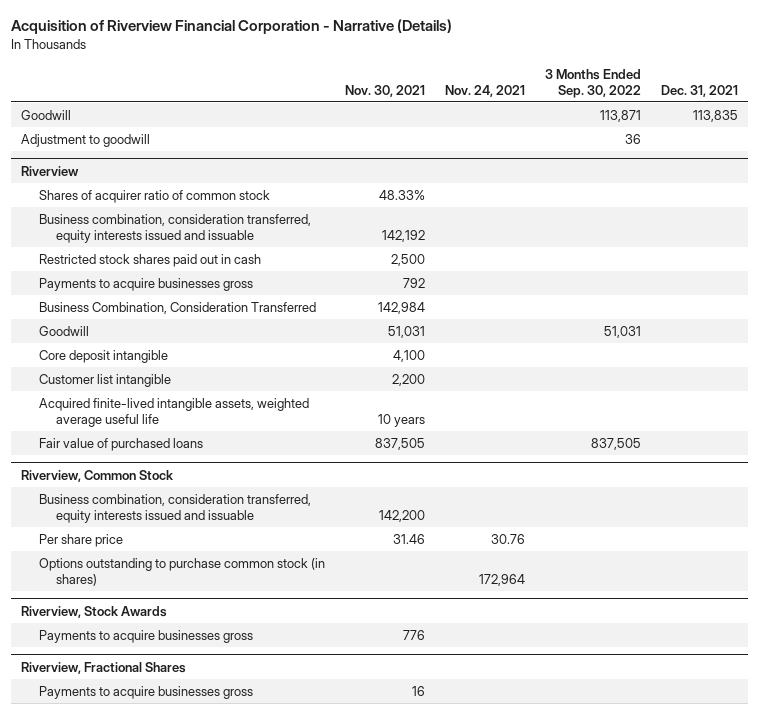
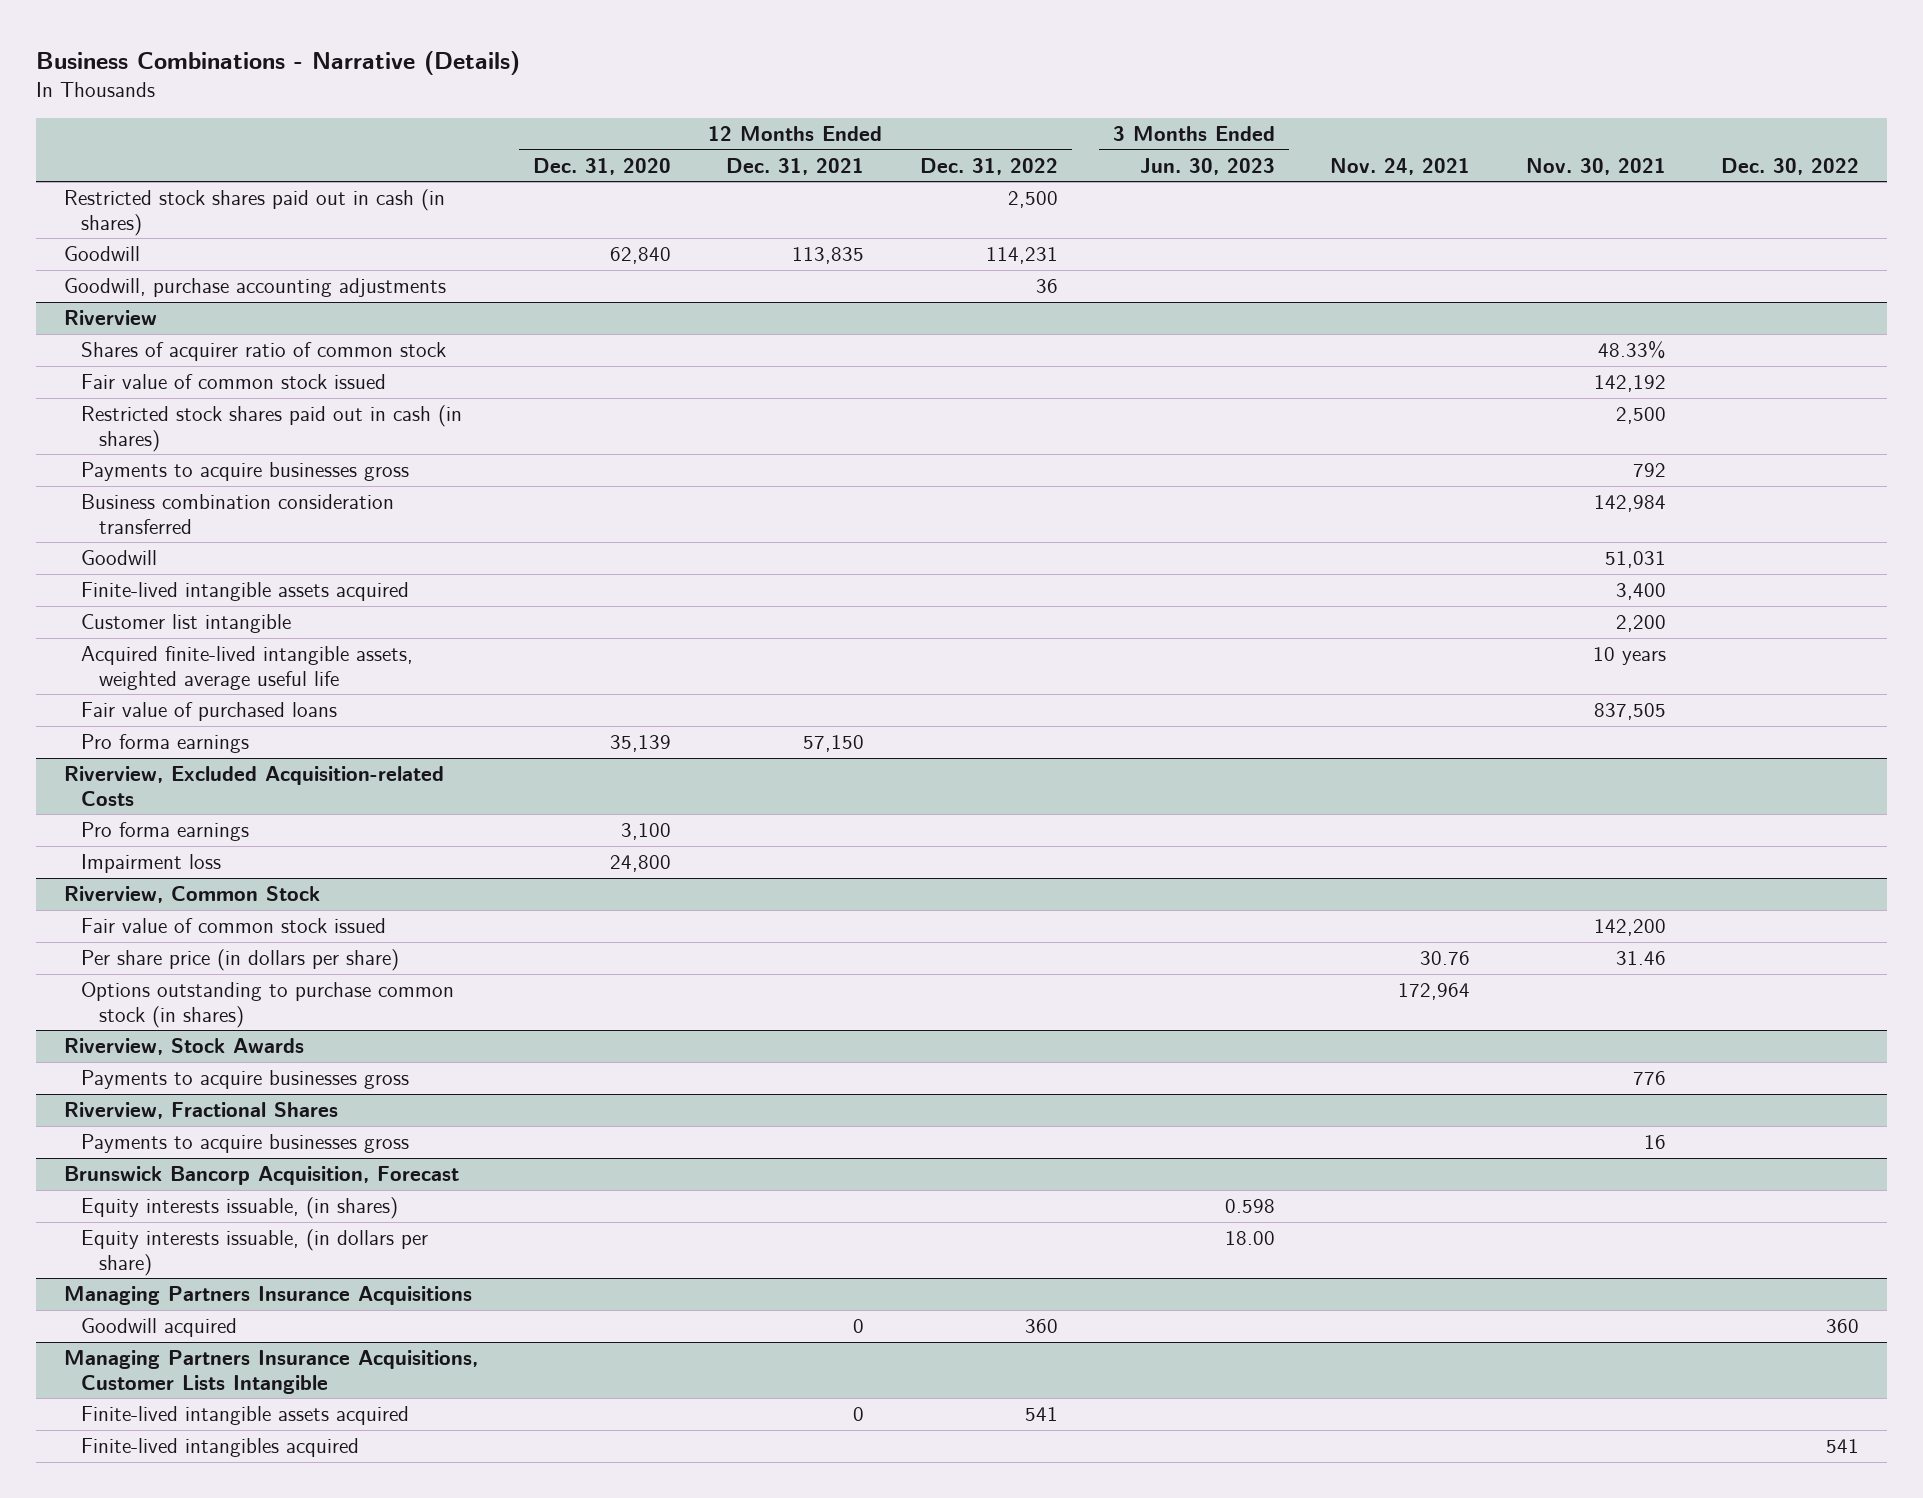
- Acquisition of Riverview Financial Corporation - Narrative (Details)
+ Business Combinations - Narrative (Details)
- | Nov. 30, 2021 | Nov. 24, 2021 | 3 Months Ended Sep. 30, 2022 | Dec. 31, 2021
+ | 12 Months Ended Dec. 31, 2020 | 12 Months Ended Dec. 31, 2021 | 12 Months Ended Dec. 31, 2022 | 3 Months Ended Jun. 30, 2023 | Nov. 24, 2021 | Nov. 30, 2021 | Dec. 30, 2022
+ Restricted stock shares paid out in cash (in shares) | | | 2,500 | | | |
- Adjustment to goodwill | | | 36 |
+ Goodwill, purchase accounting adjustments | | | 36 | | | |
@ Riverview
- Business combination, consideration transferred, equity interests issued and issuable | 142,192 | | |
- Restricted stock shares paid out in cash | 2,500 | | |
+ Fair value of common stock issued | | | | | | 142,192 |
+ Restricted stock shares paid out in cash (in shares) | | | | | | 2,500 |
- Business Combination, Consideration Transferred | 142,984 | | |
+ Business combination consideration transferred | | | | | | 142,984 |
- Core deposit intangible | 4,100 | | |
+ Finite-lived intangible assets acquired | | | | | | 3,400 |
+ Pro forma earnings | 35,139 | 57,150 | | | | |
+ Riverview, Excluded Acquisition-related Costs
+ Pro forma earnings | 3,100 | | | | | |
+ Impairment loss | 24,800 | | | | | |
@ Riverview, Common Stock
- Business combination, consideration transferred, equity interests issued and issuable | 142,200 | | |
- Per share price | 31.46 | 30.76 | |
+ Fair value of common stock issued | | | | | | 142,200 |
+ Per share price (in dollars per share) | | | | | 30.76 | 31.46 |
+ Brunswick Bancorp Acquisition, Forecast
+ Equity interests issuable, (in shares) | | | | 0.598 | | |
+ Equity interests issuable, (in dollars per share) | | | | 18.00 | | |
+ Managing Partners Insurance Acquisitions
+ Goodwill acquired | | 0 | 360 | | | | 360
+ Managing Partners Insurance Acquisitions, Customer Lists Intangible
+ Finite-lived intangible assets acquired | | 0 | 541 | | | |
+ Finite-lived intangibles acquired | | | | | | | 541

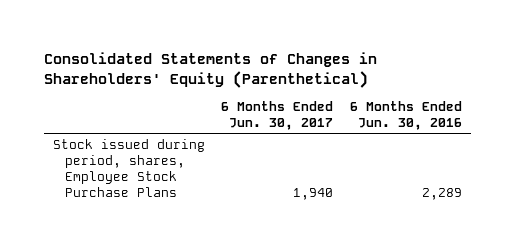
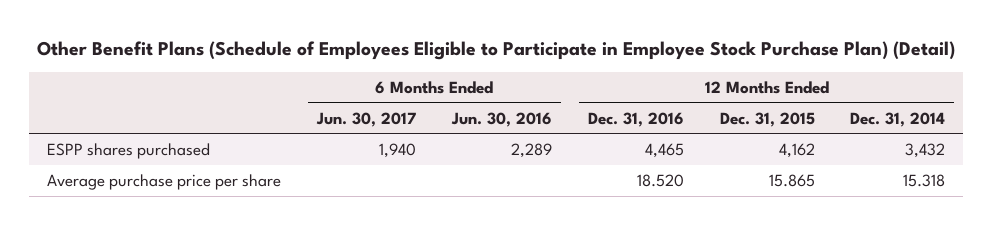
- Consolidated Statements of Changes in Shareholders' Equity (Parenthetical)
+ Other Benefit Plans (Schedule of Employees Eligible to Participate in Employee Stock Purchase Plan) (Detail)
- | 6 Months Ended Jun. 30, 2017 | 6 Months Ended Jun. 30, 2016
+ | 6 Months Ended Jun. 30, 2017 | 6 Months Ended Jun. 30, 2016 | 12 Months Ended Dec. 31, 2016 | 12 Months Ended Dec. 31, 2015 | 12 Months Ended Dec. 31, 2014
- Stock issued during period, shares, Employee Stock Purchase Plans | 1,940 | 2,289
+ ESPP shares purchased | 1,940 | 2,289 | 4,465 | 4,162 | 3,432
+ Average purchase price per share | | | 18.520 | 15.865 | 15.318

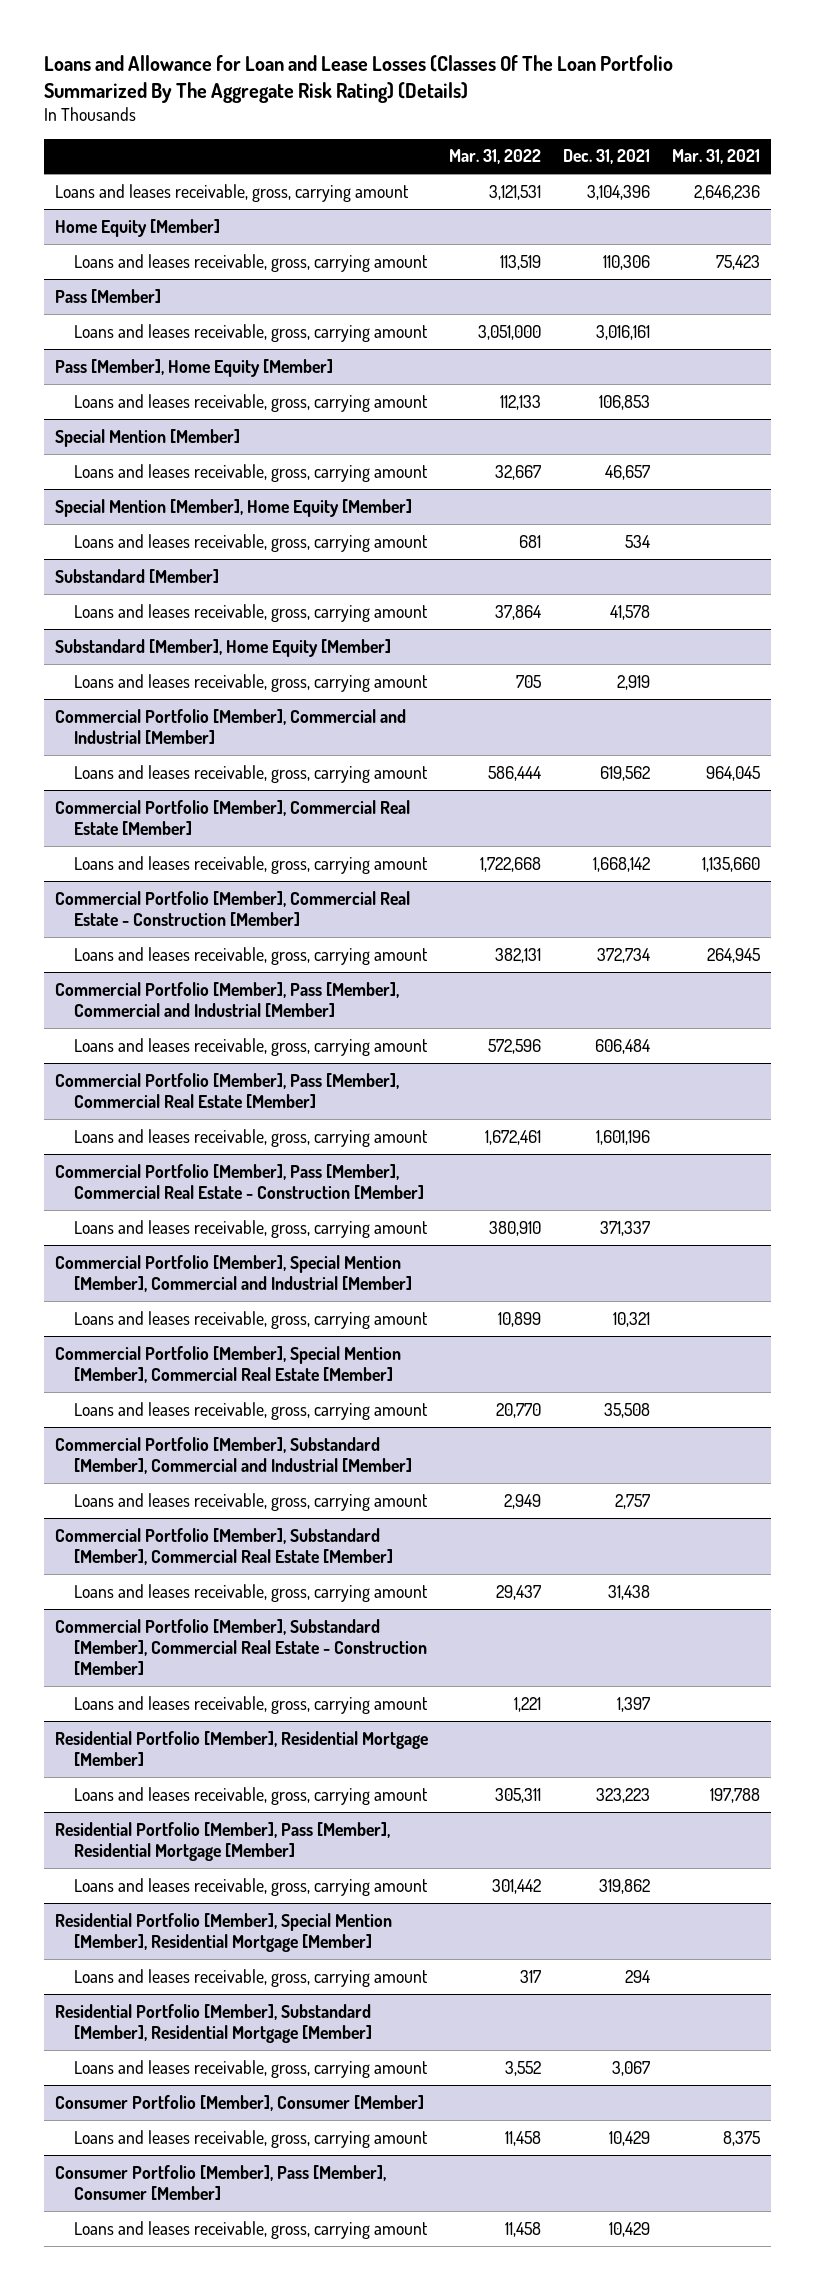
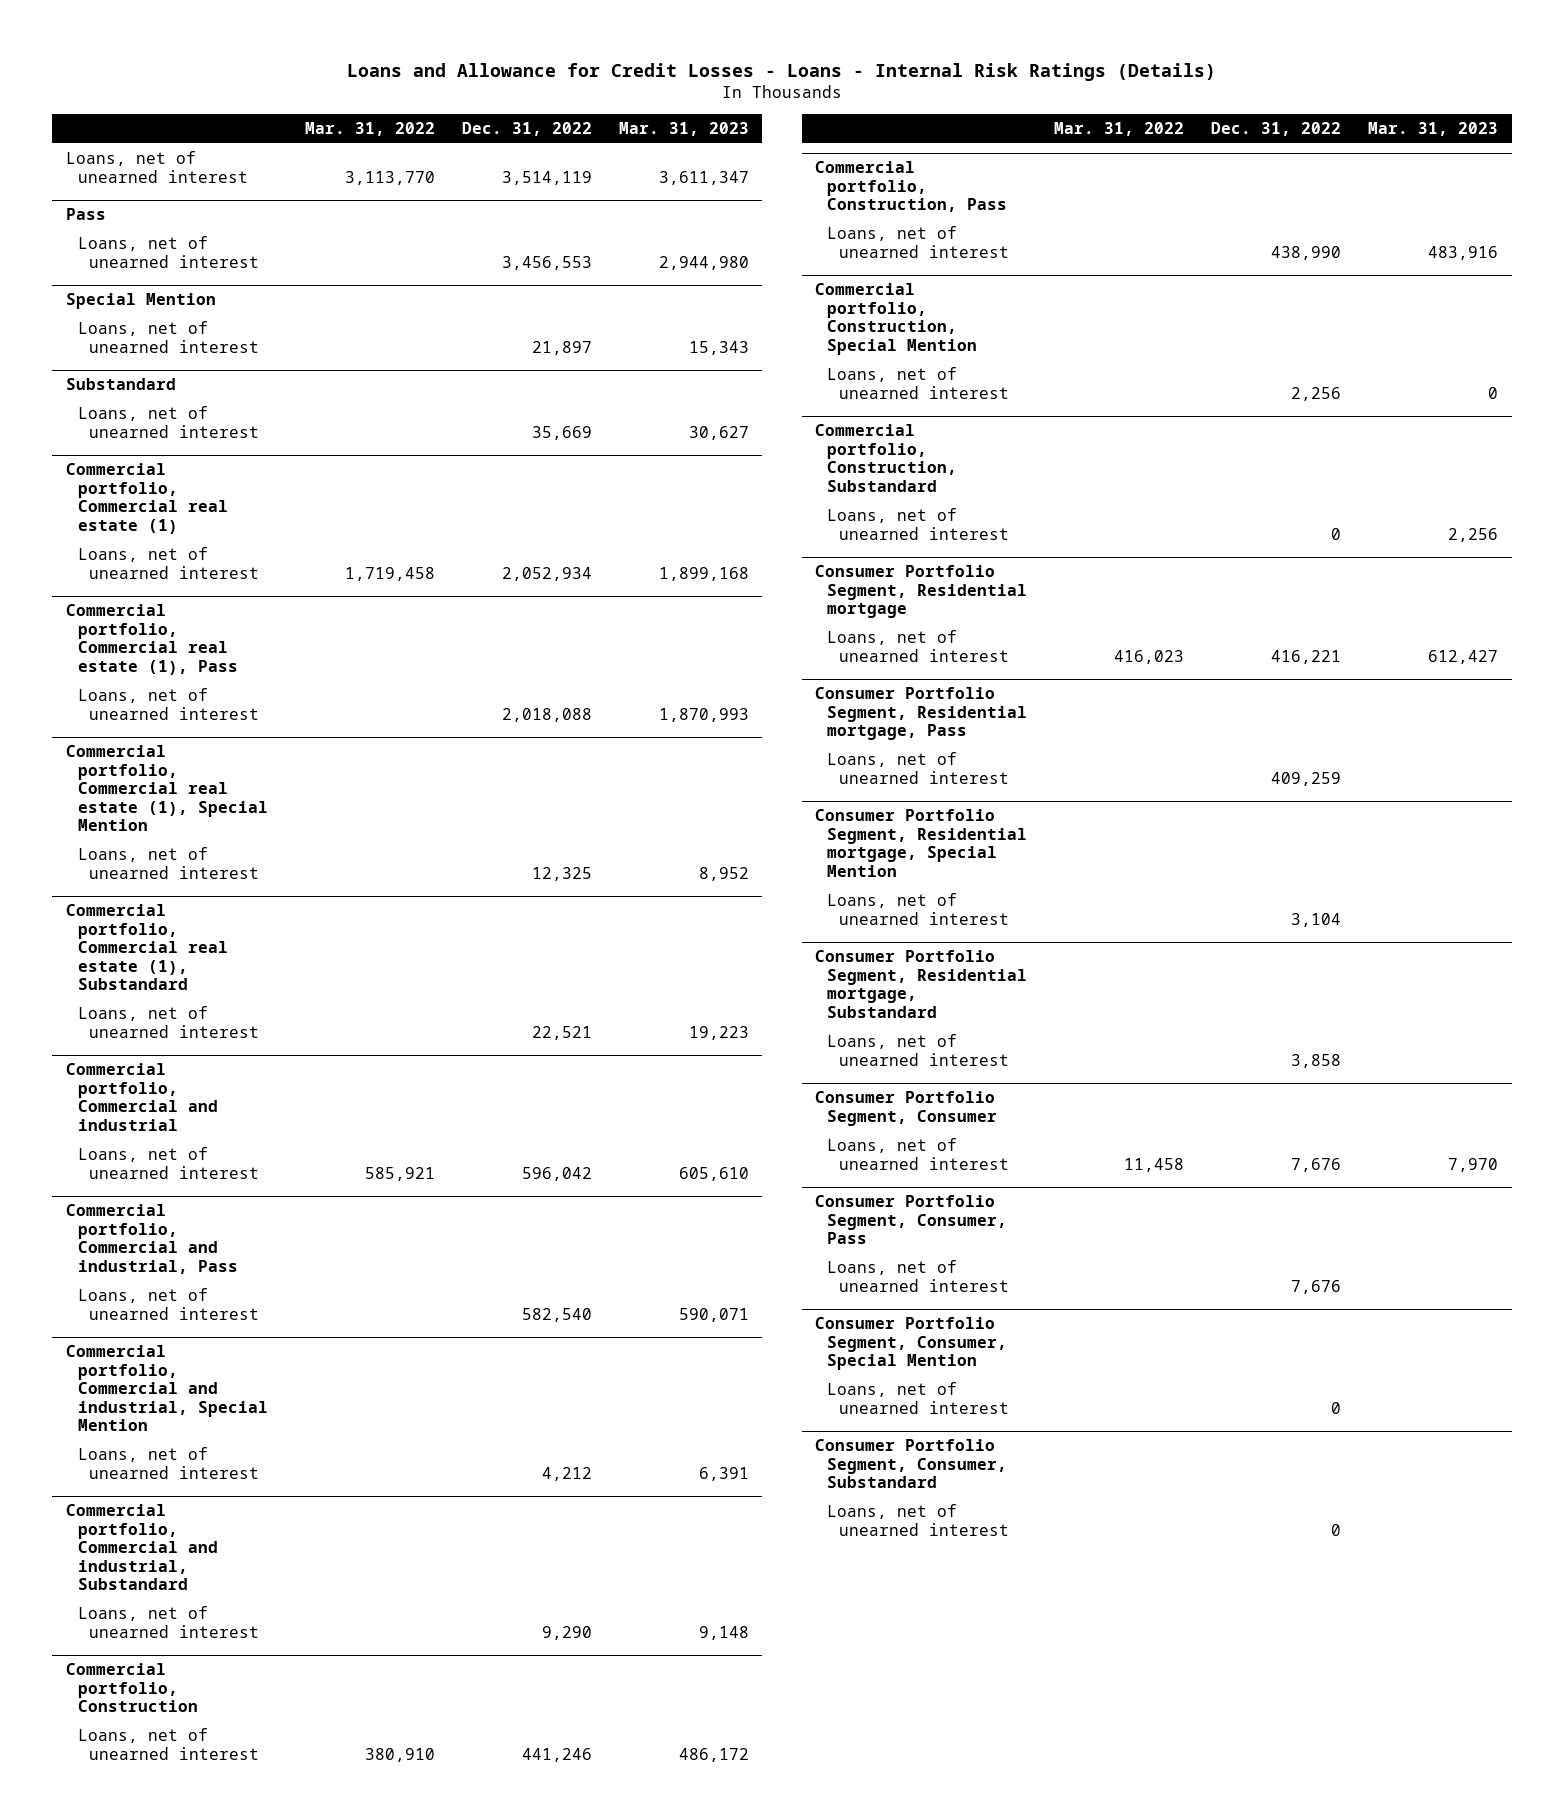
- Loans and Allowance for Loan and Lease Losses (Classes Of The Loan Portfolio Summarized By The Aggregate Risk Rating) (Details)
+ Loans and Allowance for Credit Losses - Loans - Internal Risk Ratings (Details)
- | Mar. 31, 2022 | Dec. 31, 2021 | Mar. 31, 2021
+ | Mar. 31, 2022 | Dec. 31, 2022 | Mar. 31, 2023
- Loans and leases receivable, gross, carrying amount | 3,121,531 | 3,104,396 | 2,646,236
- Home Equity [Member]
- Loans and leases receivable, gross, carrying amount | 113,519 | 110,306 | 75,423
- Pass [Member]
- Loans and leases receivable, gross, carrying amount | 3,051,000 | 3,016,161 |
- Pass [Member], Home Equity [Member]
- Loans and leases receivable, gross, carrying amount | 112,133 | 106,853 |
- Special Mention [Member]
- Loans and leases receivable, gross, carrying amount | 32,667 | 46,657 |
- Special Mention [Member], Home Equity [Member]
- Loans and leases receivable, gross, carrying amount | 681 | 534 |
- Substandard [Member]
- Loans and leases receivable, gross, carrying amount | 37,864 | 41,578 |
- Substandard [Member], Home Equity [Member]
- Loans and leases receivable, gross, carrying amount | 705 | 2,919 |
- Commercial Portfolio [Member], Commercial and Industrial [Member]
- Loans and leases receivable, gross, carrying amount | 586,444 | 619,562 | 964,045
- Commercial Portfolio [Member], Commercial Real Estate [Member]
- Loans and leases receivable, gross, carrying amount | 1,722,668 | 1,668,142 | 1,135,660
- Commercial Portfolio [Member], Commercial Real Estate - Construction [Member]
- Loans and leases receivable, gross, carrying amount | 382,131 | 372,734 | 264,945
- Commercial Portfolio [Member], Pass [Member], Commercial and Industrial [Member]
- Loans and leases receivable, gross, carrying amount | 572,596 | 606,484 |
- Commercial Portfolio [Member], Pass [Member], Commercial Real Estate [Member]
- Loans and leases receivable, gross, carrying amount | 1,672,461 | 1,601,196 |
- Commercial Portfolio [Member], Pass [Member], Commercial Real Estate - Construction [Member]
- Loans and leases receivable, gross, carrying amount | 380,910 | 371,337 |
- Commercial Portfolio [Member], Special Mention [Member], Commercial and Industrial [Member]
- Loans and leases receivable, gross, carrying amount | 10,899 | 10,321 |
- Commercial Portfolio [Member], Special Mention [Member], Commercial Real Estate [Member]
- Loans and leases receivable, gross, carrying amount | 20,770 | 35,508 |
- Commercial Portfolio [Member], Substandard [Member], Commercial and Industrial [Member]
- Loans and leases receivable, gross, carrying amount | 2,949 | 2,757 |
- Commercial Portfolio [Member], Substandard [Member], Commercial Real Estate [Member]
- Loans and leases receivable, gross, carrying amount | 29,437 | 31,438 |
- Commercial Portfolio [Member], Substandard [Member], Commercial Real Estate - Construction [Member]
- Loans and leases receivable, gross, carrying amount | 1,221 | 1,397 |
- Residential Portfolio [Member], Residential Mortgage [Member]
- Loans and leases receivable, gross, carrying amount | 305,311 | 323,223 | 197,788
- Residential Portfolio [Member], Pass [Member], Residential Mortgage [Member]
- Loans and leases receivable, gross, carrying amount | 301,442 | 319,862 |
- Residential Portfolio [Member], Special Mention [Member], Residential Mortgage [Member]
- Loans and leases receivable, gross, carrying amount | 317 | 294 |
- Residential Portfolio [Member], Substandard [Member], Residential Mortgage [Member]
- Loans and leases receivable, gross, carrying amount | 3,552 | 3,067 |
- Consumer Portfolio [Member], Consumer [Member]
- Loans and leases receivable, gross, carrying amount | 11,458 | 10,429 | 8,375
- Consumer Portfolio [Member], Pass [Member], Consumer [Member]
- Loans and leases receivable, gross, carrying amount | 11,458 | 10,429 |
+ Loans, net of unearned interest | 3,113,770 | 3,514,119 | 3,611,347
+ Pass
+ Loans, net of unearned interest | | 3,456,553 | 2,944,980
+ Special Mention
+ Loans, net of unearned interest | | 21,897 | 15,343
+ Substandard
+ Loans, net of unearned interest | | 35,669 | 30,627
+ Commercial portfolio, Commercial real estate (1)
+ Loans, net of unearned interest | 1,719,458 | 2,052,934 | 1,899,168
+ Commercial portfolio, Commercial real estate (1), Pass
+ Loans, net of unearned interest | | 2,018,088 | 1,870,993
+ Commercial portfolio, Commercial real estate (1), Special Mention
+ Loans, net of unearned interest | | 12,325 | 8,952
+ Commercial portfolio, Commercial real estate (1), Substandard
+ Loans, net of unearned interest | | 22,521 | 19,223
+ Commercial portfolio, Commercial and industrial
+ Loans, net of unearned interest | 585,921 | 596,042 | 605,610
+ Commercial portfolio, Commercial and industrial, Pass
+ Loans, net of unearned interest | | 582,540 | 590,071
+ Commercial portfolio, Commercial and industrial, Special Mention
+ Loans, net of unearned interest | | 4,212 | 6,391
+ Commercial portfolio, Commercial and industrial, Substandard
+ Loans, net of unearned interest | | 9,290 | 9,148
+ Commercial portfolio, Construction
+ Loans, net of unearned interest | 380,910 | 441,246 | 486,172
+ Commercial portfolio, Construction, Pass
+ Loans, net of unearned interest | | 438,990 | 483,916
+ Commercial portfolio, Construction, Special Mention
+ Loans, net of unearned interest | | 2,256 | 0
+ Commercial portfolio, Construction, Substandard
+ Loans, net of unearned interest | | 0 | 2,256
+ Consumer Portfolio Segment, Residential mortgage
+ Loans, net of unearned interest | 416,023 | 416,221 | 612,427
+ Consumer Portfolio Segment, Residential mortgage, Pass
+ Loans, net of unearned interest | | 409,259 |
+ Consumer Portfolio Segment, Residential mortgage, Special Mention
+ Loans, net of unearned interest | | 3,104 |
+ Consumer Portfolio Segment, Residential mortgage, Substandard
+ Loans, net of unearned interest | | 3,858 |
+ Consumer Portfolio Segment, Consumer
+ Loans, net of unearned interest | 11,458 | 7,676 | 7,970
+ Consumer Portfolio Segment, Consumer, Pass
+ Loans, net of unearned interest | | 7,676 |
+ Consumer Portfolio Segment, Consumer, Special Mention
+ Loans, net of unearned interest | | 0 |
+ Consumer Portfolio Segment, Consumer, Substandard
+ Loans, net of unearned interest | | 0 |

